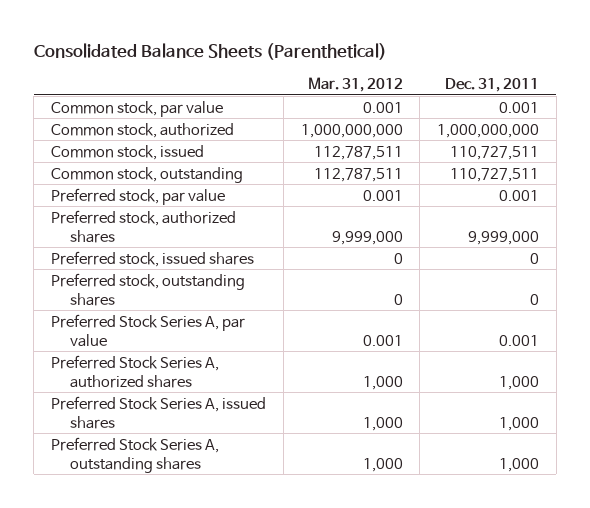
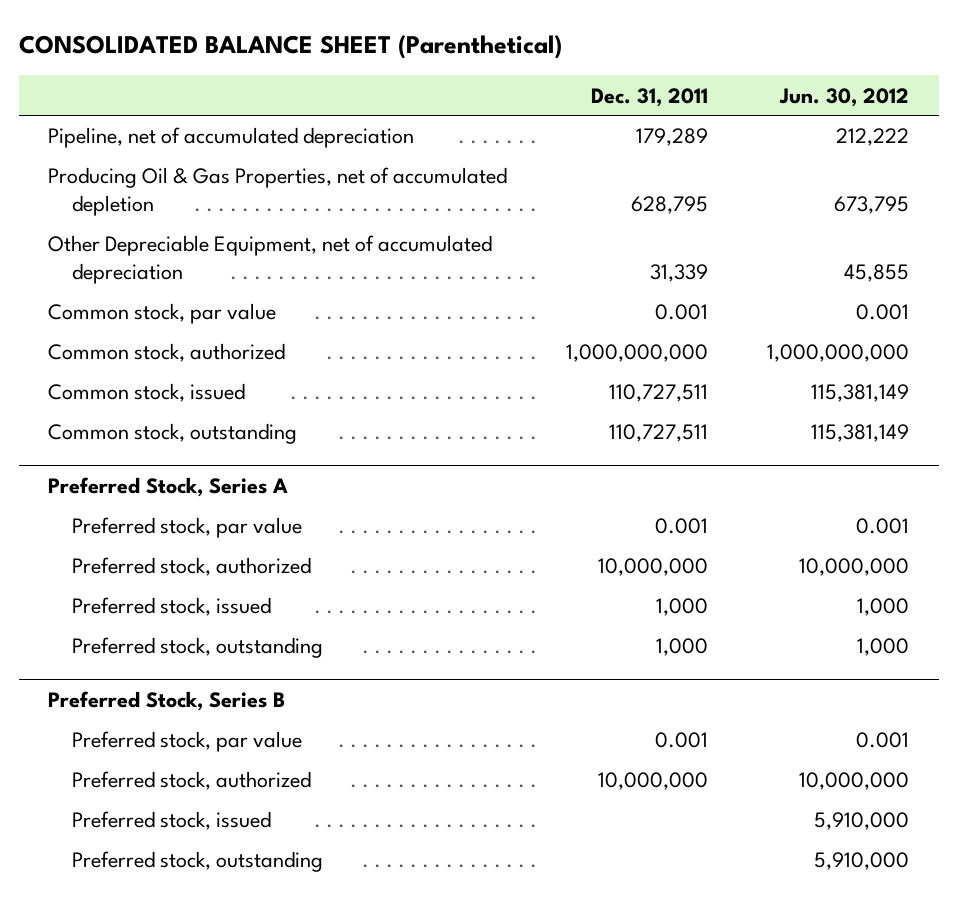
- Consolidated Balance Sheets (Parenthetical)
+ CONSOLIDATED BALANCE SHEET (Parenthetical)
- | Mar. 31, 2012 | Dec. 31, 2011
+ | Dec. 31, 2011 | Jun. 30, 2012
+ Pipeline, net of accumulated depreciation | 179,289 | 212,222
+ Producing Oil & Gas Properties, net of accumulated depletion | 628,795 | 673,795
+ Other Depreciable Equipment, net of accumulated depreciation | 31,339 | 45,855
+ Preferred Stock, Series A
- Preferred stock, authorized shares | 9,999,000 | 9,999,000
- Preferred stock, issued shares | 0 | 0
- Preferred stock, outstanding shares | 0 | 0
- Preferred Stock Series A, par value | 0.001 | 0.001
- Preferred Stock Series A, authorized shares | 1,000 | 1,000
- Preferred Stock Series A, issued shares | 1,000 | 1,000
- Preferred Stock Series A, outstanding shares | 1,000 | 1,000
+ Preferred stock, authorized | 10,000,000 | 10,000,000
+ Preferred stock, issued | 1,000 | 1,000
+ Preferred stock, outstanding | 1,000 | 1,000
+ Preferred Stock, Series B
+ Preferred stock, par value | 0.001 | 0.001
+ Preferred stock, authorized | 10,000,000 | 10,000,000
+ Preferred stock, issued | | 5,910,000
+ Preferred stock, outstanding | | 5,910,000

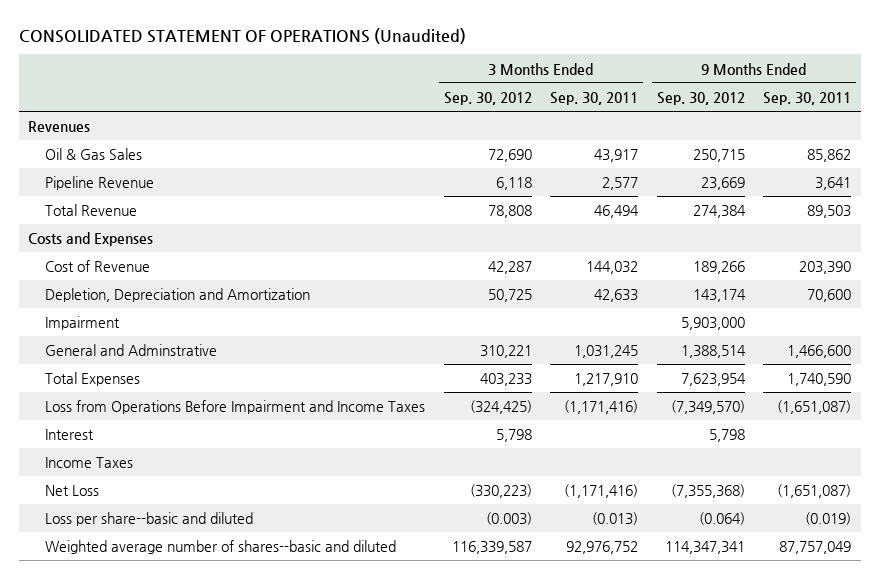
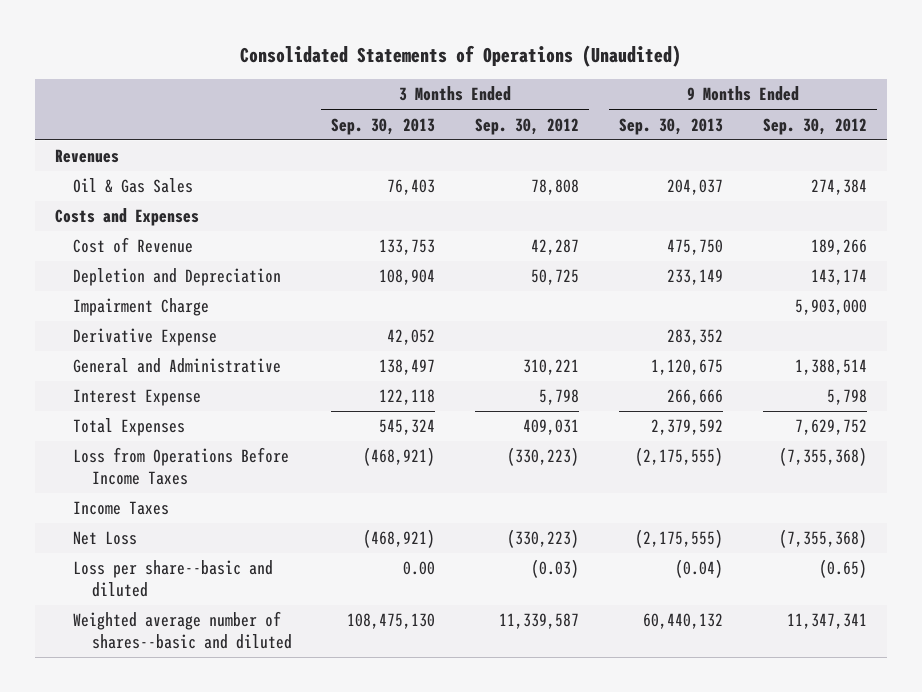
- CONSOLIDATED STATEMENT OF OPERATIONS (Unaudited)
+ Consolidated Statements of Operations (Unaudited)
- | 3 Months Ended Sep. 30, 2012 | 3 Months Ended Sep. 30, 2011 | 9 Months Ended Sep. 30, 2012 | 9 Months Ended Sep. 30, 2011
+ | 3 Months Ended Sep. 30, 2013 | 3 Months Ended Sep. 30, 2012 | 9 Months Ended Sep. 30, 2013 | 9 Months Ended Sep. 30, 2012
- Oil & Gas Sales | 72,690 | 43,917 | 250,715 | 85,862
- Pipeline Revenue | 6,118 | 2,577 | 23,669 | 3,641
- Total Revenue | 78,808 | 46,494 | 274,384 | 89,503
+ Oil & Gas Sales | 76,403 | 78,808 | 204,037 | 274,384
- Depletion, Depreciation and Amortization | 50,725 | 42,633 | 143,174 | 70,600
- Impairment | | | 5,903,000 |
- General and Adminstrative | 310,221 | 1,031,245 | 1,388,514 | 1,466,600
- Total Expenses | 403,233 | 1,217,910 | 7,623,954 | 1,740,590
- Loss from Operations Before Impairment and Income Taxes | (324,425) | (1,171,416) | (7,349,570) | (1,651,087)
- Interest | 5,798 | | 5,798 |
+ Depletion and Depreciation | 108,904 | 50,725 | 233,149 | 143,174
+ Impairment Charge | | | | 5,903,000
+ Derivative Expense | 42,052 | | 283,352 |
+ General and Administrative | 138,497 | 310,221 | 1,120,675 | 1,388,514
+ Interest Expense | 122,118 | 5,798 | 266,666 | 5,798
+ Total Expenses | 545,324 | 409,031 | 2,379,592 | 7,629,752
+ Loss from Operations Before Income Taxes | (468,921) | (330,223) | (2,175,555) | (7,355,368)
- Loss per share--basic and diluted | (0.003) | (0.013) | (0.064) | (0.019)
- Weighted average number of shares--basic and diluted | 116,339,587 | 92,976,752 | 114,347,341 | 87,757,049
+ Loss per share--basic and diluted | 0.00 | (0.03) | (0.04) | (0.65)
+ Weighted average number of shares--basic and diluted | 108,475,130 | 11,339,587 | 60,440,132 | 11,347,341

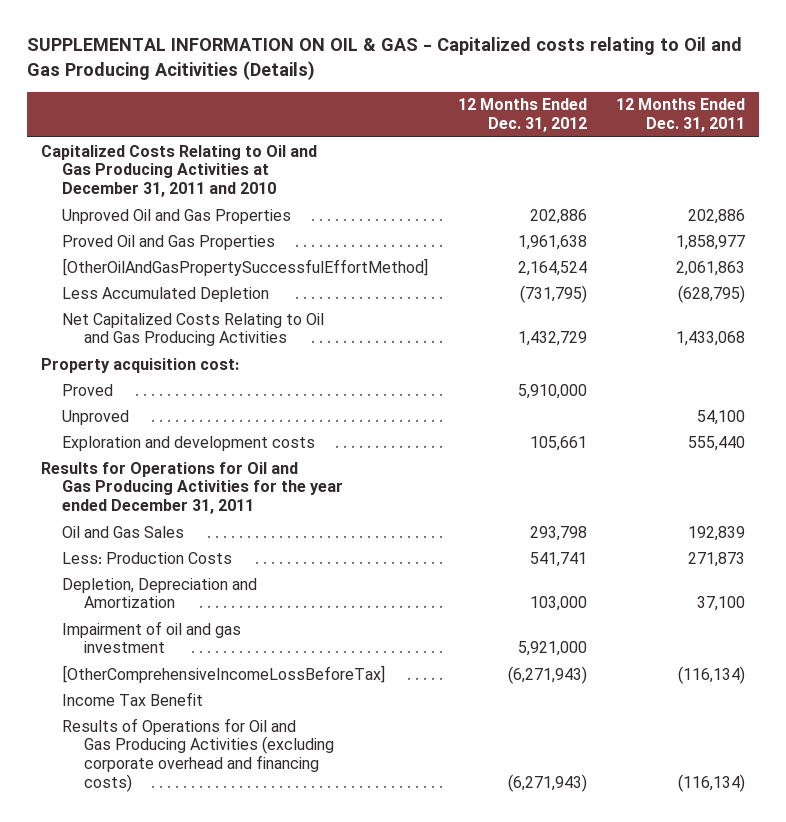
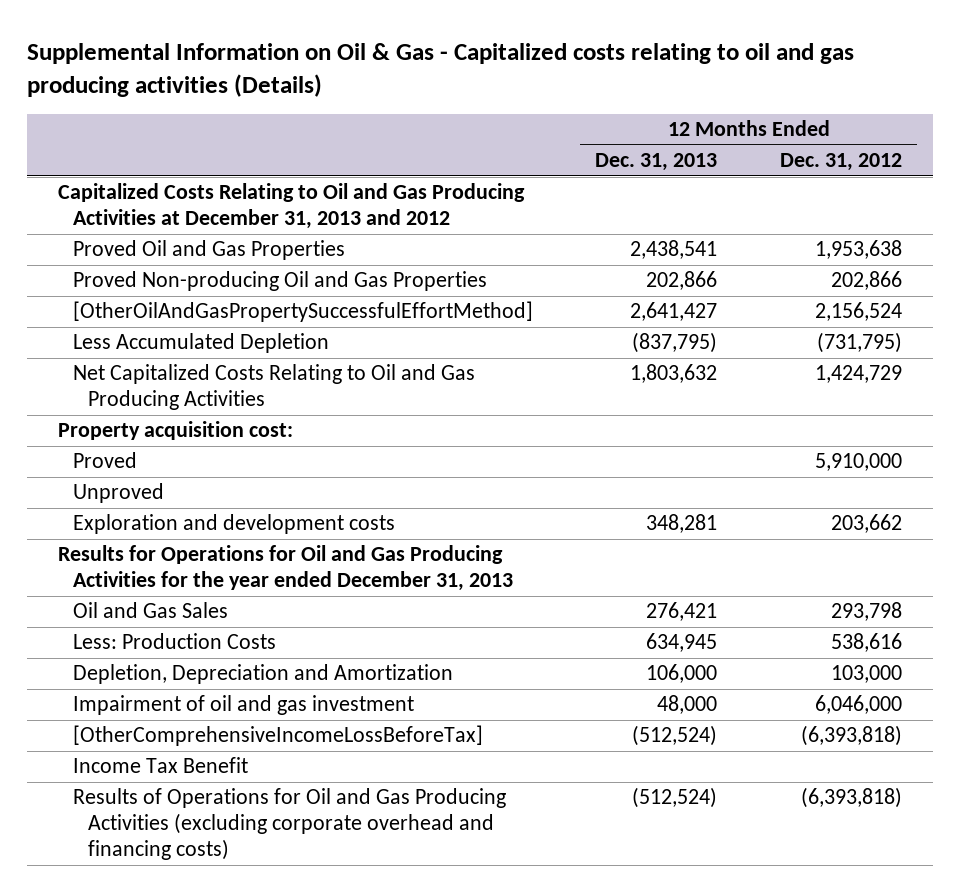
- SUPPLEMENTAL INFORMATION ON OIL & GAS - Capitalized costs relating to Oil and Gas Producing Acitivities (Details)
+ Supplemental Information on Oil & Gas - Capitalized costs relating to oil and gas producing activities (Details)
- | 12 Months Ended Dec. 31, 2012 | 12 Months Ended Dec. 31, 2011
+ | 12 Months Ended Dec. 31, 2013 | 12 Months Ended Dec. 31, 2012
- Capitalized Costs Relating to Oil and Gas Producing Activities at December 31, 2011 and 2010
- Unproved Oil and Gas Properties | 202,886 | 202,886
- Proved Oil and Gas Properties | 1,961,638 | 1,858,977
- [OtherOilAndGasPropertySuccessfulEffortMethod] | 2,164,524 | 2,061,863
+ Capitalized Costs Relating to Oil and Gas Producing Activities at December 31, 2013 and 2012
+ Proved Oil and Gas Properties | 2,438,541 | 1,953,638
+ Proved Non-producing Oil and Gas Properties | 202,866 | 202,866
+ [OtherOilAndGasPropertySuccessfulEffortMethod] | 2,641,427 | 2,156,524
- Net Capitalized Costs Relating to Oil and Gas Producing Activities | 1,432,729 | 1,433,068
+ Net Capitalized Costs Relating to Oil and Gas Producing Activities | 1,803,632 | 1,424,729
- Exploration and development costs | 105,661 | 555,440
- Results for Operations for Oil and Gas Producing Activities for the year ended December 31, 2011
+ Exploration and development costs | 348,281 | 203,662
+ Results for Operations for Oil and Gas Producing Activities for the year ended December 31, 2013
- Less: Production Costs | 541,741 | 271,873
+ Less: Production Costs | 634,945 | 538,616
- Impairment of oil and gas investment | 5,921,000 |
- [OtherComprehensiveIncomeLossBeforeTax] | (6,271,943) | (116,134)
+ Impairment of oil and gas investment | 48,000 | 6,046,000
+ [OtherComprehensiveIncomeLossBeforeTax] | (512,524) | (6,393,818)
- Results of Operations for Oil and Gas Producing Activities (excluding corporate overhead and financing costs) | (6,271,943) | (116,134)
+ Results of Operations for Oil and Gas Producing Activities (excluding corporate overhead and financing costs) | (512,524) | (6,393,818)

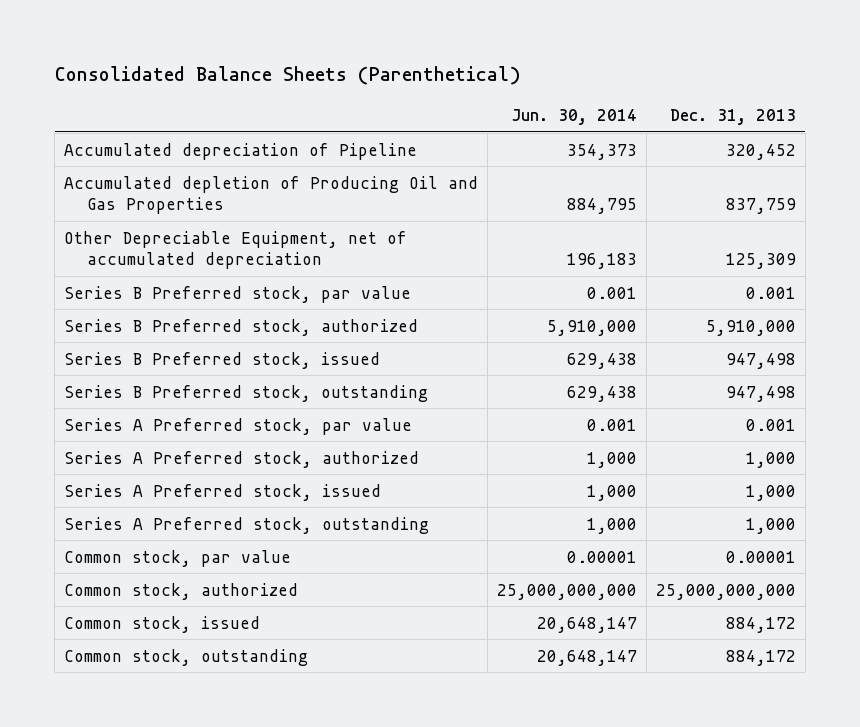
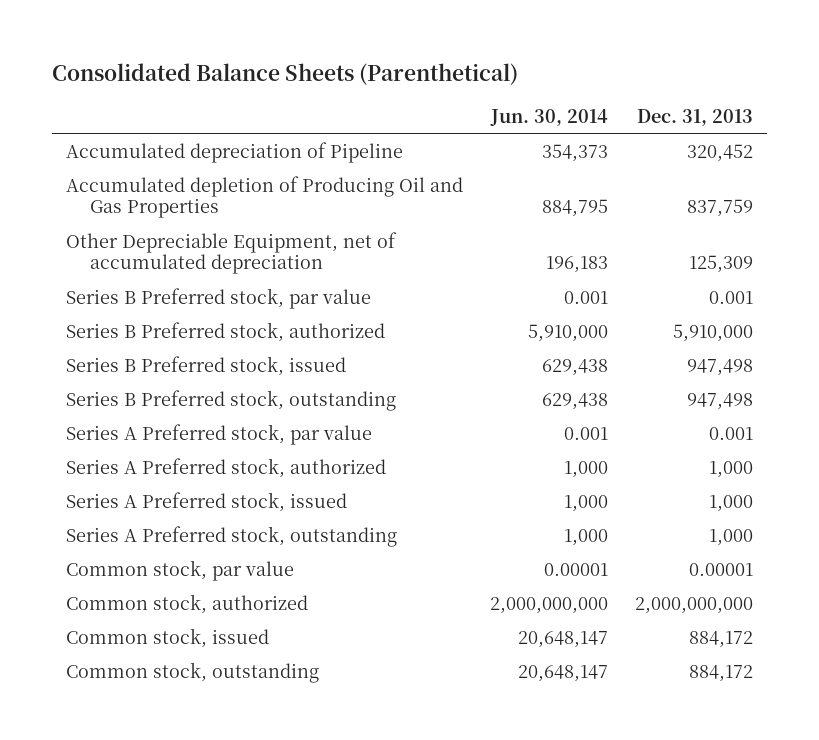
- Common stock, authorized | 25,000,000,000 | 25,000,000,000
+ Common stock, authorized | 2,000,000,000 | 2,000,000,000

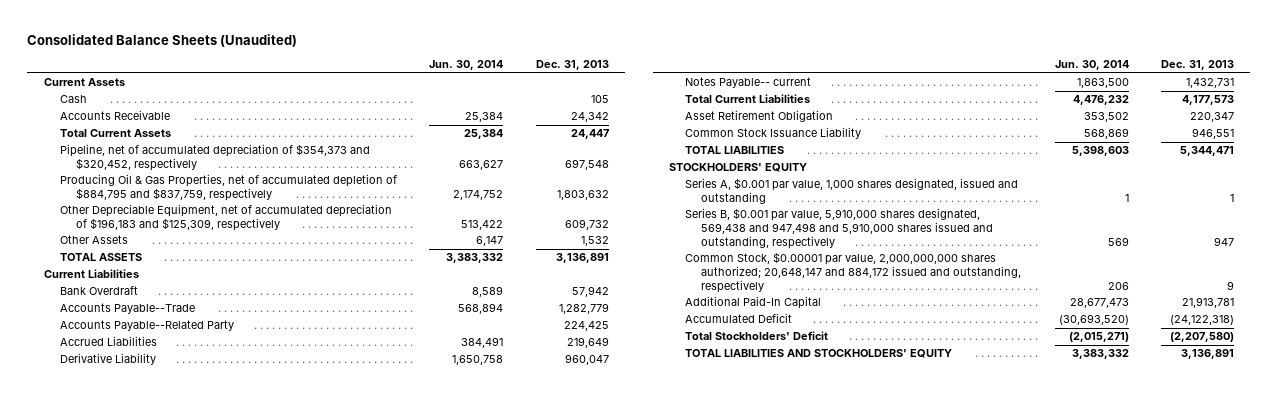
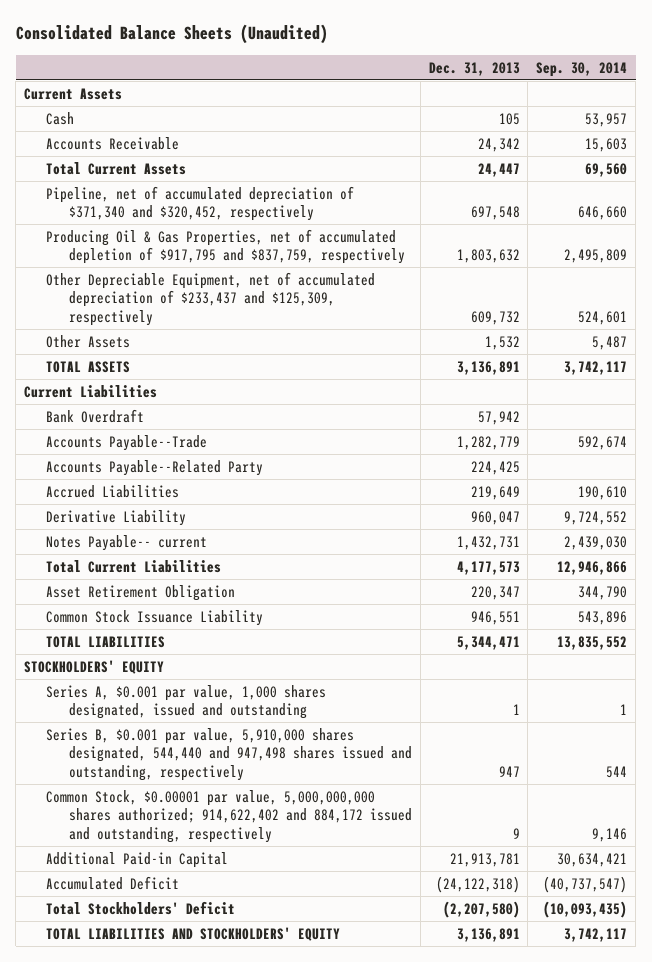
- | Jun. 30, 2014 | Dec. 31, 2013
+ | Dec. 31, 2013 | Sep. 30, 2014
- Pipeline, net of accumulated depreciation of $354,373 and $320,452, respectively | 663,627 | 697,548
- Producing Oil & Gas Properties, net of accumulated depletion of $884,795 and $837,759, respectively | 2,174,752 | 1,803,632
- Other Depreciable Equipment, net of accumulated depreciation of $196,183 and $125,309, respectively | 513,422 | 609,732
+ Pipeline, net of accumulated depreciation of $371,340 and $320,452, respectively | 697,548 | 646,660
+ Producing Oil & Gas Properties, net of accumulated depletion of $917,795 and $837,759, respectively | 1,803,632 | 2,495,809
+ Other Depreciable Equipment, net of accumulated depreciation of $233,437 and $125,309, respectively | 609,732 | 524,601
- Series B, $0.001 par value, 5,910,000 shares designated, 569,438 and 947,498 and 5,910,000 shares issued and outstanding, respectively | 569 | 947
- Common Stock, $0.00001 par value, 2,000,000,000 shares authorized; 20,648,147 and 884,172 issued and outstanding, respectively | 206 | 9
- Additional Paid-In Capital | 28,677,473 | 21,913,781
+ Series B, $0.001 par value, 5,910,000 shares designated, 544,440 and 947,498 shares issued and outstanding, respectively | 947 | 544
+ Common Stock, $0.00001 par value, 5,000,000,000 shares authorized; 914,622,402 and 884,172 issued and outstanding, respectively | 9 | 9,146
+ Additional Paid-in Capital | 21,913,781 | 30,634,421

